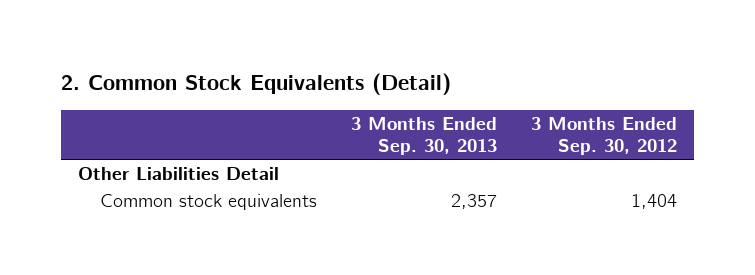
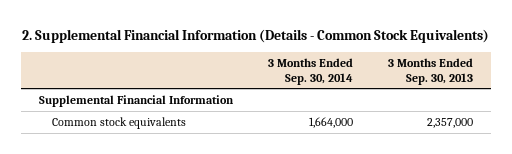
- 2. Common Stock Equivalents (Detail)
+ 2. Supplemental Financial Information (Details - Common Stock Equivalents)
- | 3 Months Ended Sep. 30, 2013 | 3 Months Ended Sep. 30, 2012
+ | 3 Months Ended Sep. 30, 2014 | 3 Months Ended Sep. 30, 2013
- Other Liabilities Detail
- Common stock equivalents | 2,357 | 1,404
+ Supplemental Financial Information
+ Common stock equivalents | 1,664,000 | 2,357,000

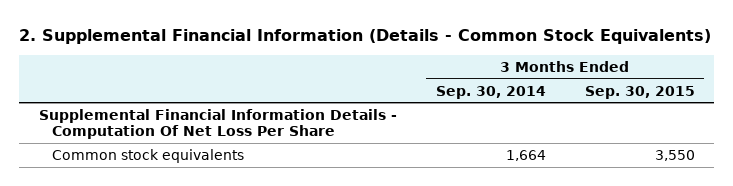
- | 3 Months Ended Sep. 30, 2014 | 3 Months Ended Sep. 30, 2013
+ | 3 Months Ended Sep. 30, 2014 | 3 Months Ended Sep. 30, 2015
- Supplemental Financial Information
- Common stock equivalents | 1,664,000 | 2,357,000
+ Supplemental Financial Information Details - Computation Of Net Loss Per Share
+ Common stock equivalents | 1,664 | 3,550

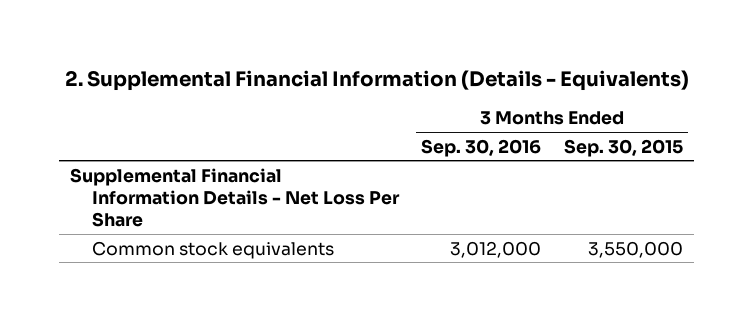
- 2. Supplemental Financial Information (Details - Common Stock Equivalents)
+ 2. Supplemental Financial Information (Details - Equivalents)
- | 3 Months Ended Sep. 30, 2014 | 3 Months Ended Sep. 30, 2015
+ | 3 Months Ended Sep. 30, 2016 | 3 Months Ended Sep. 30, 2015
- Supplemental Financial Information Details - Computation Of Net Loss Per Share
- Common stock equivalents | 1,664 | 3,550
+ Supplemental Financial Information Details - Net Loss Per Share
+ Common stock equivalents | 3,012,000 | 3,550,000

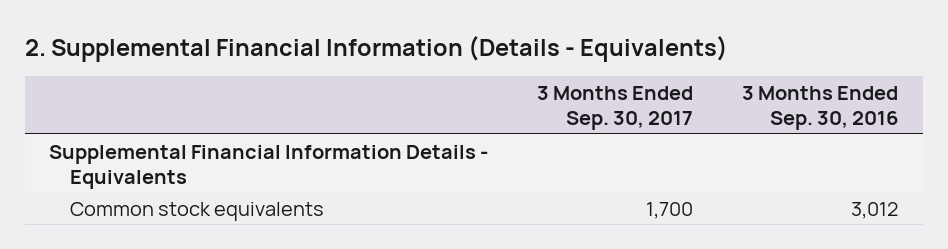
- | 3 Months Ended Sep. 30, 2016 | 3 Months Ended Sep. 30, 2015
+ | 3 Months Ended Sep. 30, 2017 | 3 Months Ended Sep. 30, 2016
- Supplemental Financial Information Details - Net Loss Per Share
- Common stock equivalents | 3,012,000 | 3,550,000
+ Supplemental Financial Information Details - Equivalents
+ Common stock equivalents | 1,700 | 3,012

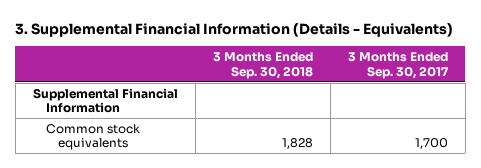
- 2. Supplemental Financial Information (Details - Equivalents)
+ 3. Supplemental Financial Information (Details - Equivalents)
- | 3 Months Ended Sep. 30, 2017 | 3 Months Ended Sep. 30, 2016
+ | 3 Months Ended Sep. 30, 2018 | 3 Months Ended Sep. 30, 2017
- Supplemental Financial Information Details - Equivalents
+ Supplemental Financial Information

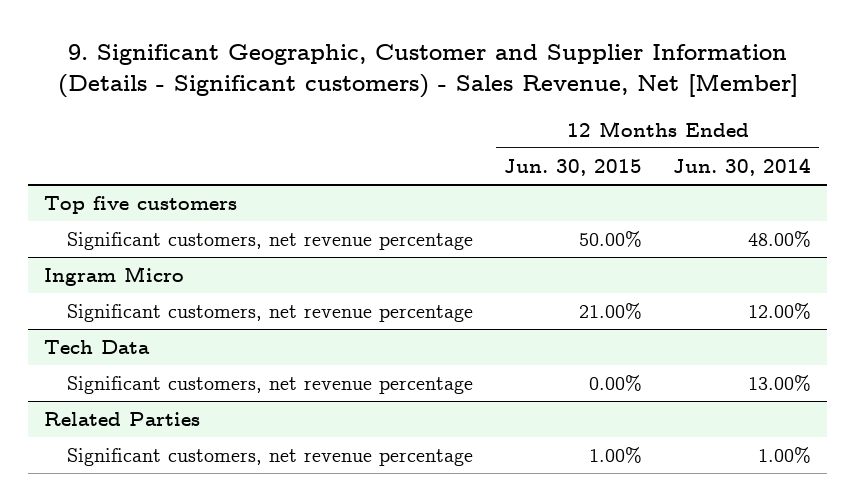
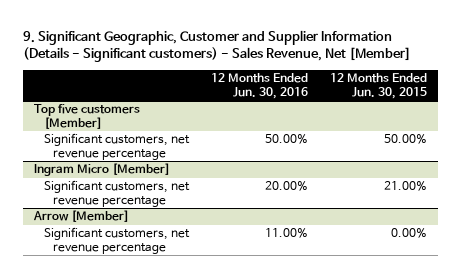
- | 12 Months Ended Jun. 30, 2015 | 12 Months Ended Jun. 30, 2014
+ | 12 Months Ended Jun. 30, 2016 | 12 Months Ended Jun. 30, 2015
- Top five customers
+ Top five customers [Member]
- Ingram Micro
+ Ingram Micro [Member]
- Tech Data
+ Arrow [Member]
- Related Parties
- Significant customers, net revenue percentage | 1.00% | 1.00%

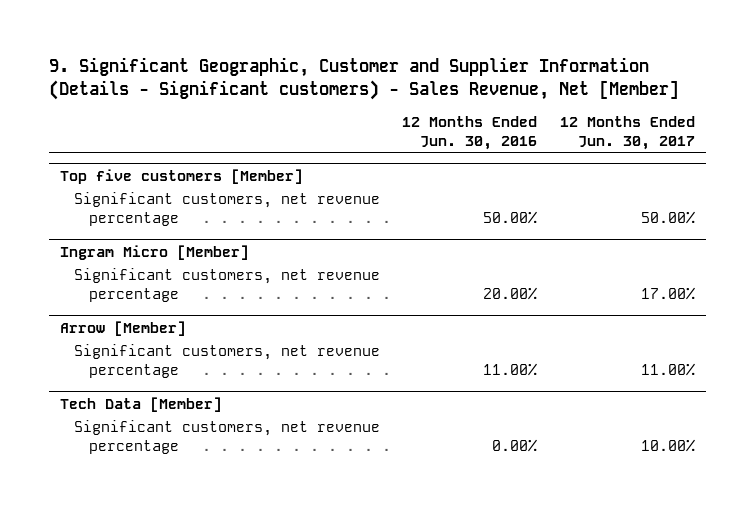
- | 12 Months Ended Jun. 30, 2016 | 12 Months Ended Jun. 30, 2015
+ | 12 Months Ended Jun. 30, 2016 | 12 Months Ended Jun. 30, 2017
+ Tech Data [Member]
+ Significant customers, net revenue percentage | 0.00% | 10.00%

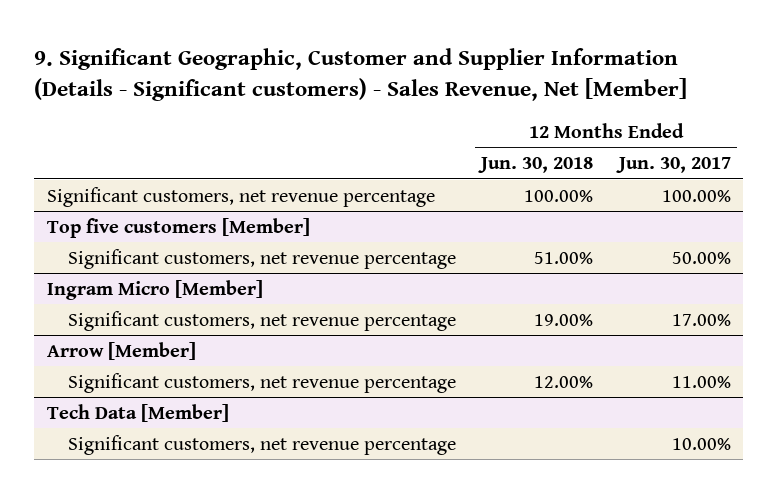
- | 12 Months Ended Jun. 30, 2016 | 12 Months Ended Jun. 30, 2017
+ | 12 Months Ended Jun. 30, 2018 | 12 Months Ended Jun. 30, 2017
+ Significant customers, net revenue percentage | 100.00% | 100.00%

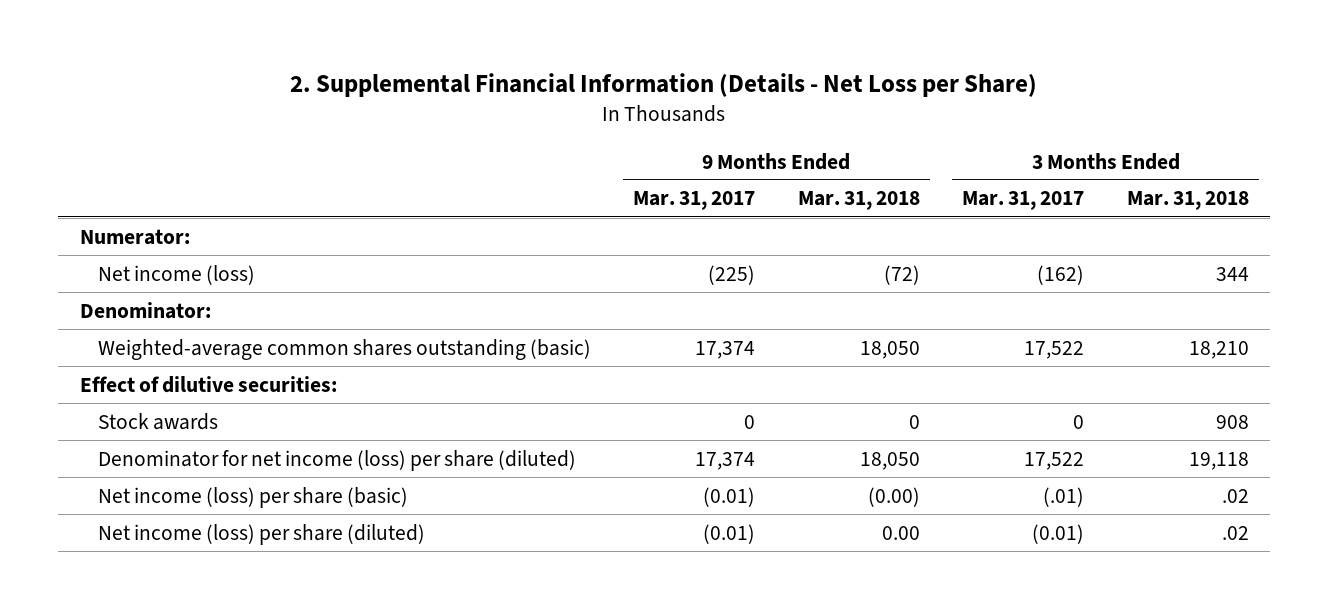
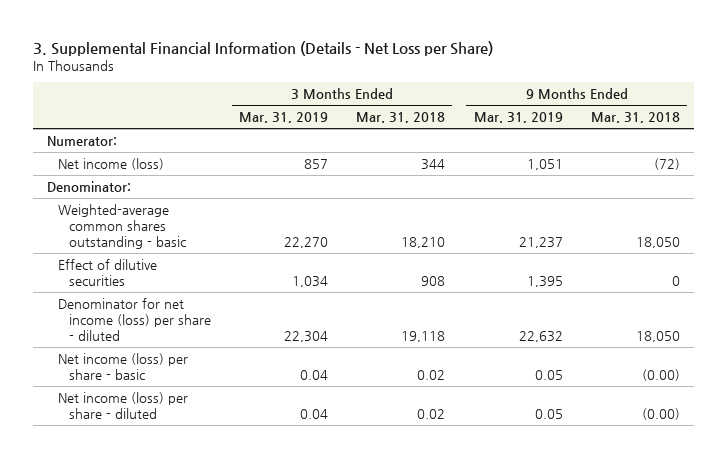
- 2. Supplemental Financial Information (Details - Net Loss per Share)
+ 3. Supplemental Financial Information (Details - Net Loss per Share)
- | 9 Months Ended Mar. 31, 2017 | 9 Months Ended Mar. 31, 2018 | 3 Months Ended Mar. 31, 2017 | 3 Months Ended Mar. 31, 2018
+ | 3 Months Ended Mar. 31, 2019 | 3 Months Ended Mar. 31, 2018 | 9 Months Ended Mar. 31, 2019 | 9 Months Ended Mar. 31, 2018
- Weighted-average common shares outstanding (basic) | 17,374 | 18,050 | 17,522 | 18,210
- Effect of dilutive securities:
- Stock awards | 0 | 0 | 0 | 908
- Denominator for net income (loss) per share (diluted) | 17,374 | 18,050 | 17,522 | 19,118
- Net income (loss) per share (basic) | (0.01) | (0.00) | (.01) | .02
- Net income (loss) per share (diluted) | (0.01) | 0.00 | (0.01) | .02
+ Weighted-average common shares outstanding - basic | 22,270 | 18,210 | 21,237 | 18,050
+ Effect of dilutive securities | 1,034 | 908 | 1,395 | 0
+ Denominator for net income (loss) per share - diluted | 22,304 | 19,118 | 22,632 | 18,050
+ Net income (loss) per share - basic | 0.04 | 0.02 | 0.05 | (0.00)
+ Net income (loss) per share - diluted | 0.04 | 0.02 | 0.05 | (0.00)

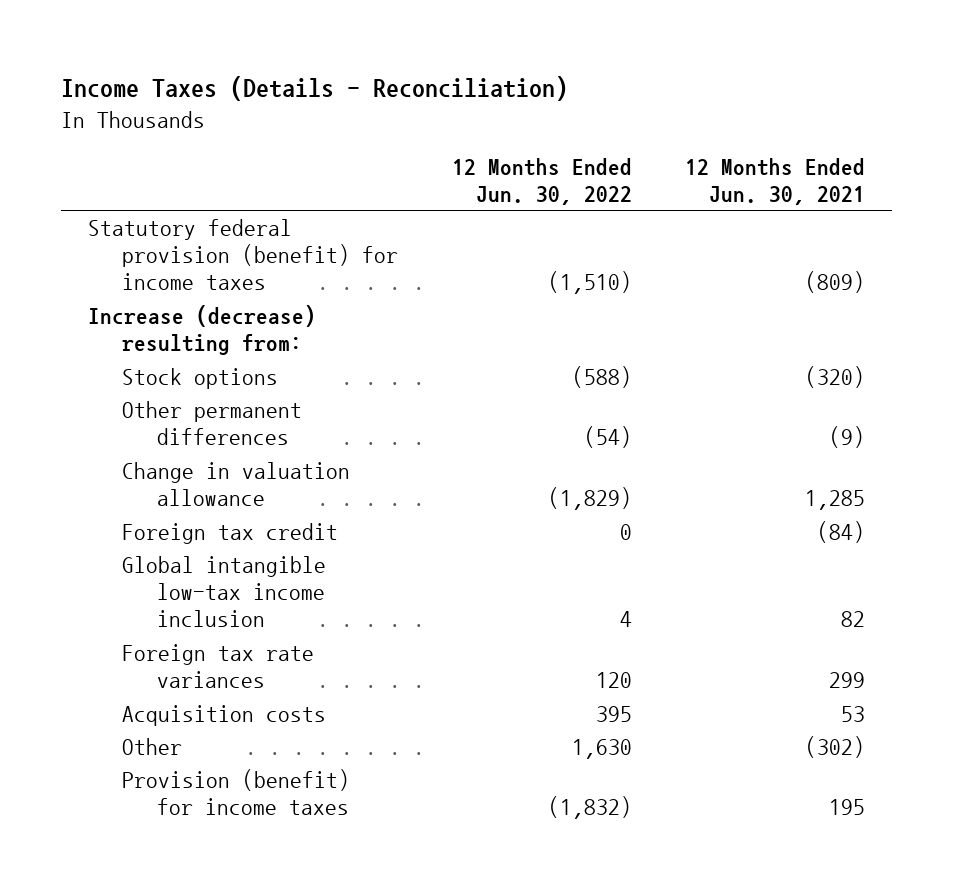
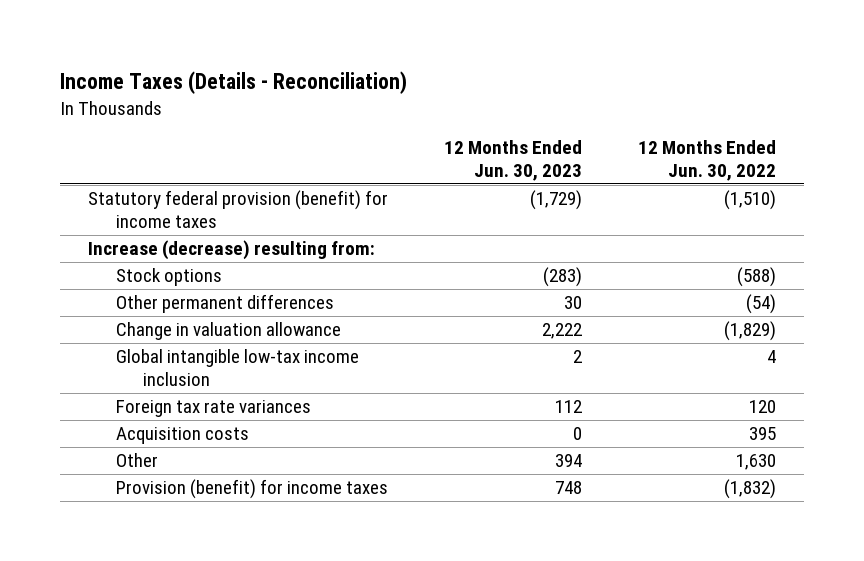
- | 12 Months Ended Jun. 30, 2022 | 12 Months Ended Jun. 30, 2021
+ | 12 Months Ended Jun. 30, 2023 | 12 Months Ended Jun. 30, 2022
- Foreign tax credit | 0 | (84)

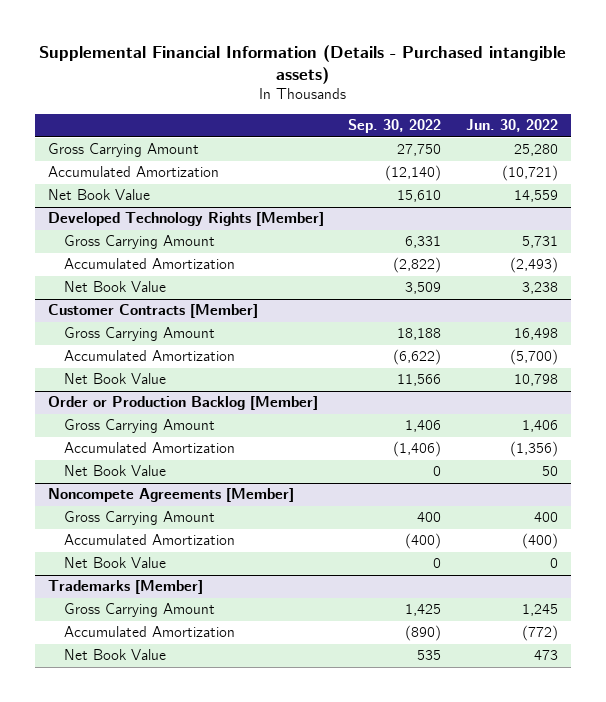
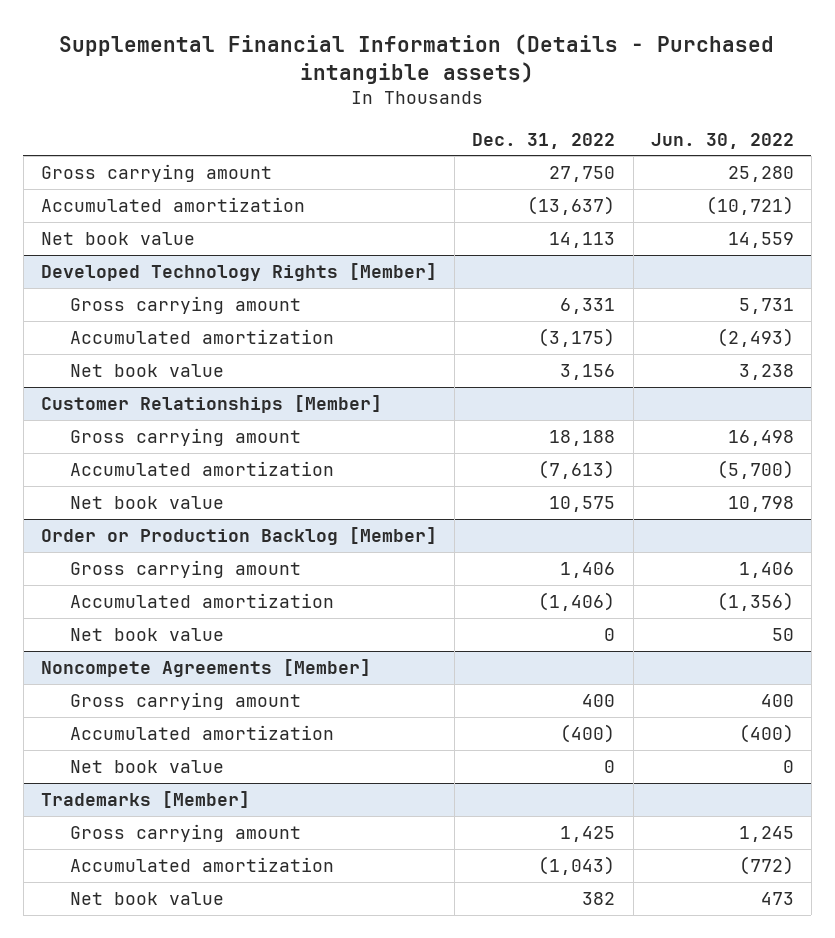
- | Sep. 30, 2022 | Jun. 30, 2022
+ | Dec. 31, 2022 | Jun. 30, 2022
- Gross Carrying Amount | 27,750 | 25,280
- Accumulated Amortization | (12,140) | (10,721)
- Net Book Value | 15,610 | 14,559
+ Gross carrying amount | 27,750 | 25,280
+ Accumulated amortization | (13,637) | (10,721)
+ Net book value | 14,113 | 14,559
@ Developed Technology Rights [Member]
- Gross Carrying Amount | 6,331 | 5,731
- Accumulated Amortization | (2,822) | (2,493)
- Net Book Value | 3,509 | 3,238
- Customer Contracts [Member]
- Gross Carrying Amount | 18,188 | 16,498
- Accumulated Amortization | (6,622) | (5,700)
- Net Book Value | 11,566 | 10,798
@ Developed Technology Rights [Member]
+ Gross carrying amount | 6,331 | 5,731
+ Accumulated amortization | (3,175) | (2,493)
+ Net book value | 3,156 | 3,238
+ Customer Relationships [Member]
+ Gross carrying amount | 18,188 | 16,498
+ Accumulated amortization | (7,613) | (5,700)
+ Net book value | 10,575 | 10,798
@ Order or Production Backlog [Member]
- Gross Carrying Amount | 1,406 | 1,406
- Accumulated Amortization | (1,406) | (1,356)
- Net Book Value | 0 | 50
+ Gross carrying amount | 1,406 | 1,406
+ Accumulated amortization | (1,406) | (1,356)
+ Net book value | 0 | 50
@ Noncompete Agreements [Member]
- Gross Carrying Amount | 400 | 400
- Accumulated Amortization | (400) | (400)
- Net Book Value | 0 | 0
+ Gross carrying amount | 400 | 400
+ Accumulated amortization | (400) | (400)
+ Net book value | 0 | 0
@ Trademarks [Member]
- Gross Carrying Amount | 1,425 | 1,245
- Accumulated Amortization | (890) | (772)
- Net Book Value | 535 | 473
+ Gross carrying amount | 1,425 | 1,245
+ Accumulated amortization | (1,043) | (772)
+ Net book value | 382 | 473

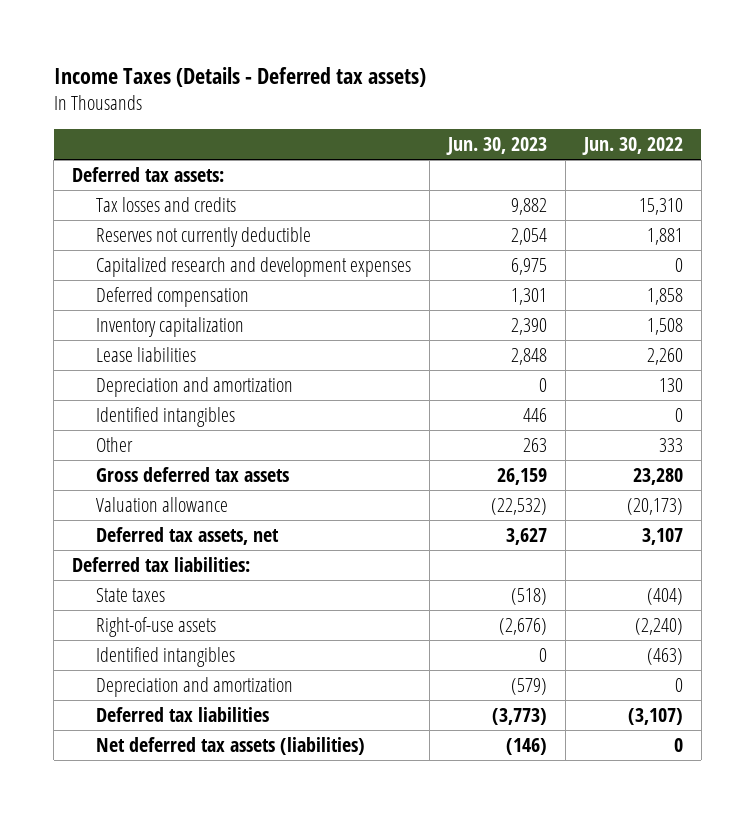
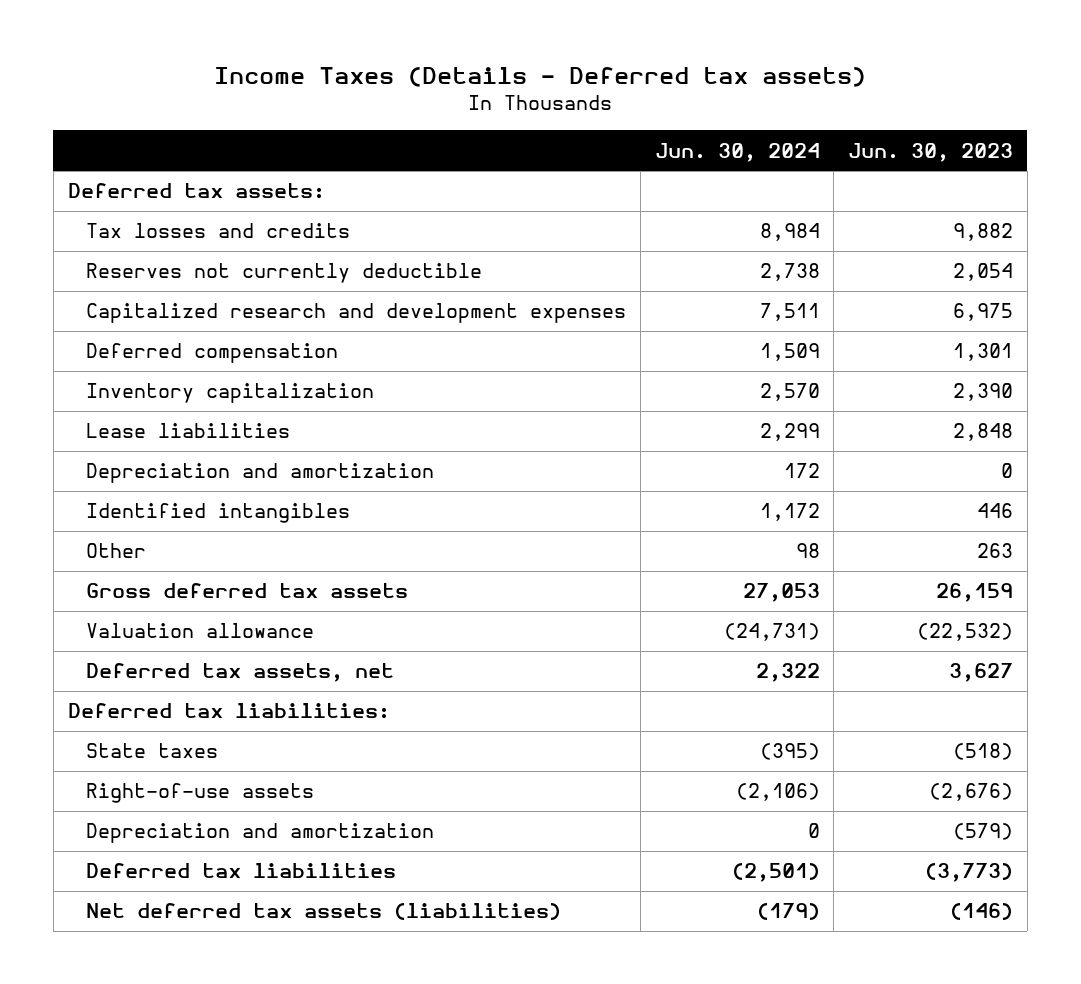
- | Jun. 30, 2023 | Jun. 30, 2022
+ | Jun. 30, 2024 | Jun. 30, 2023
- Identified intangibles | 0 | (463)

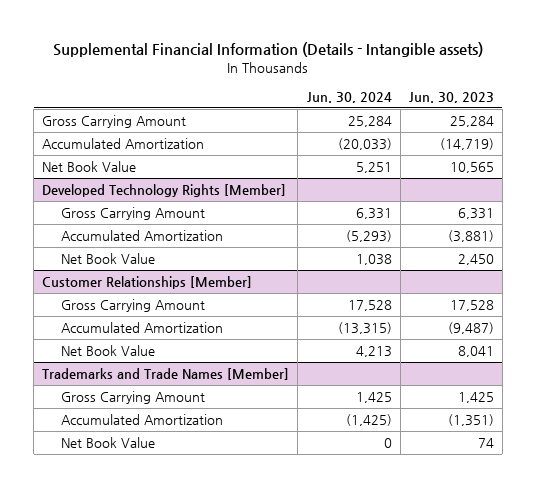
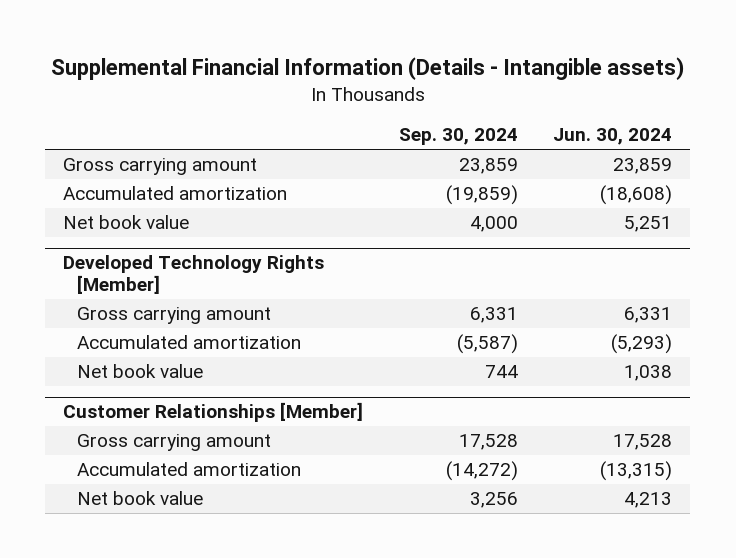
- | Jun. 30, 2024 | Jun. 30, 2023
+ | Sep. 30, 2024 | Jun. 30, 2024
- Gross Carrying Amount | 25,284 | 25,284
- Accumulated Amortization | (20,033) | (14,719)
- Net Book Value | 5,251 | 10,565
+ Gross carrying amount | 23,859 | 23,859
+ Accumulated amortization | (19,859) | (18,608)
+ Net book value | 4,000 | 5,251
@ Developed Technology Rights [Member]
- Gross Carrying Amount | 6,331 | 6,331
- Accumulated Amortization | (5,293) | (3,881)
- Net Book Value | 1,038 | 2,450
+ Gross carrying amount | 6,331 | 6,331
+ Accumulated amortization | (5,587) | (5,293)
+ Net book value | 744 | 1,038
@ Customer Relationships [Member]
- Gross Carrying Amount | 17,528 | 17,528
- Accumulated Amortization | (13,315) | (9,487)
- Net Book Value | 4,213 | 8,041
- Trademarks and Trade Names [Member]
- Gross Carrying Amount | 1,425 | 1,425
- Accumulated Amortization | (1,425) | (1,351)
- Net Book Value | 0 | 74
@ Customer Relationships [Member]
+ Gross carrying amount | 17,528 | 17,528
+ Accumulated amortization | (14,272) | (13,315)
+ Net book value | 3,256 | 4,213

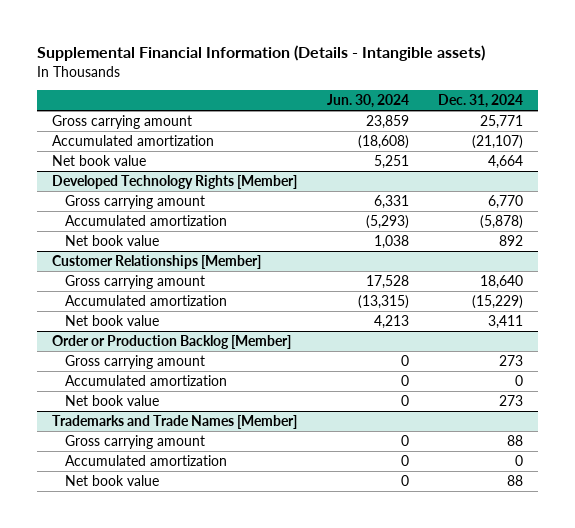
- | Sep. 30, 2024 | Jun. 30, 2024
+ | Jun. 30, 2024 | Dec. 31, 2024
+ Order or Production Backlog [Member]
+ Gross carrying amount | 0 | 273
+ Accumulated amortization | 0 | 0
+ Net book value | 0 | 273
+ Trademarks and Trade Names [Member]
+ Gross carrying amount | 0 | 88
+ Accumulated amortization | 0 | 0
+ Net book value | 0 | 88

